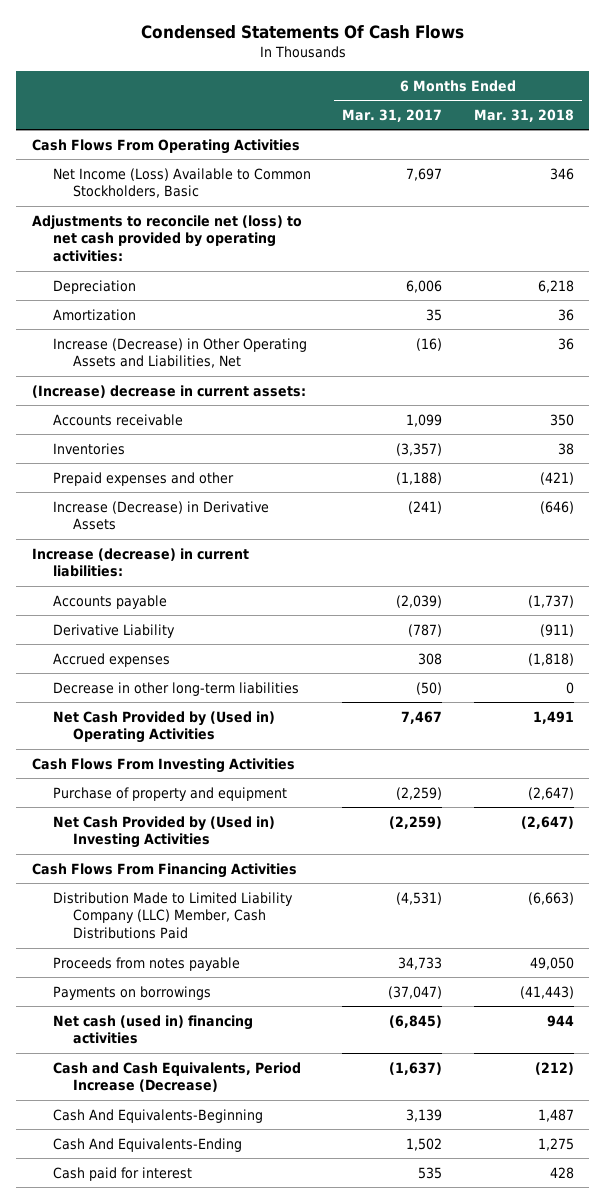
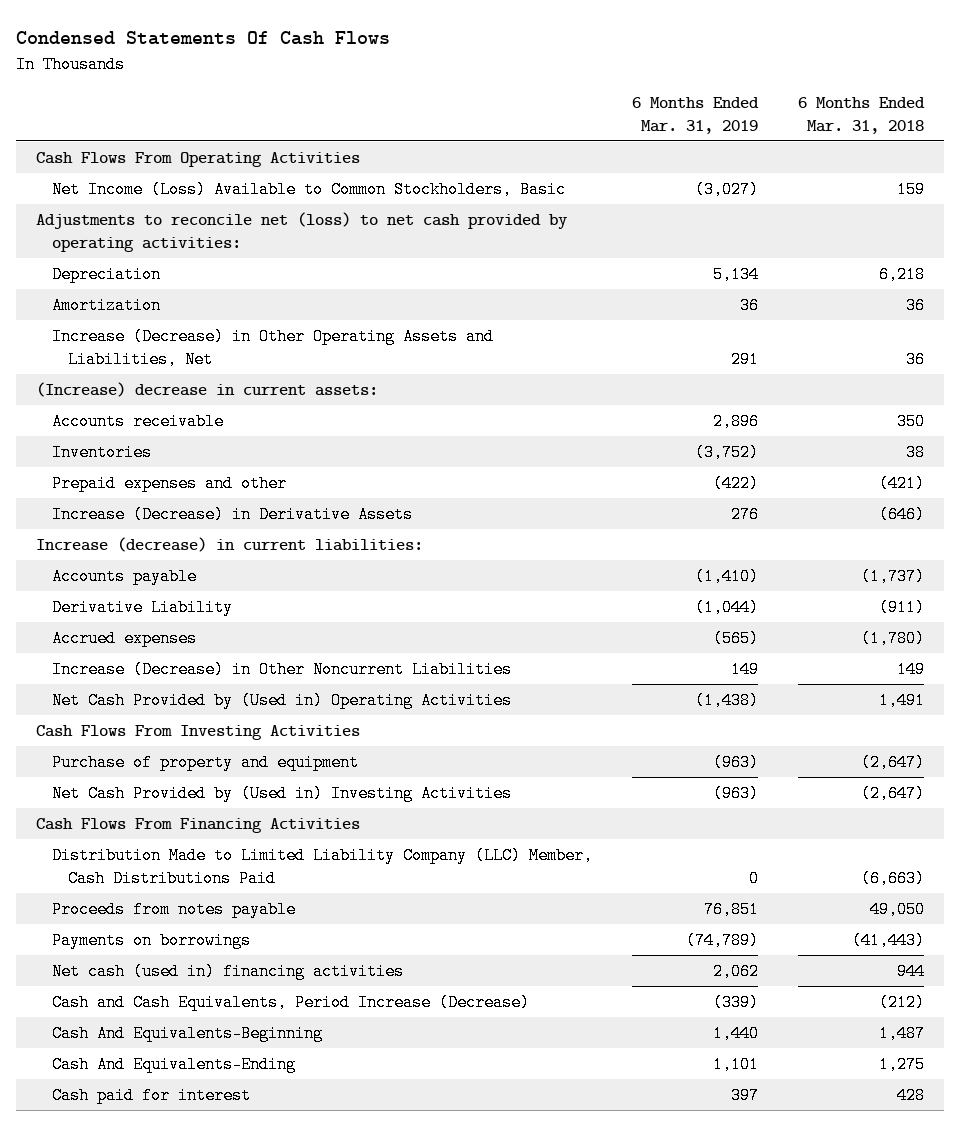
- | 6 Months Ended Mar. 31, 2017 | 6 Months Ended Mar. 31, 2018
+ | 6 Months Ended Mar. 31, 2019 | 6 Months Ended Mar. 31, 2018
- Net Income (Loss) Available to Common Stockholders, Basic | 7,697 | 346
+ Net Income (Loss) Available to Common Stockholders, Basic | (3,027) | 159
- Accrued expenses | 308 | (1,818)
- Decrease in other long-term liabilities | (50) | 0
+ Accrued expenses | (565) | (1,780)
+ Increase (Decrease) in Other Noncurrent Liabilities | 149 | 149

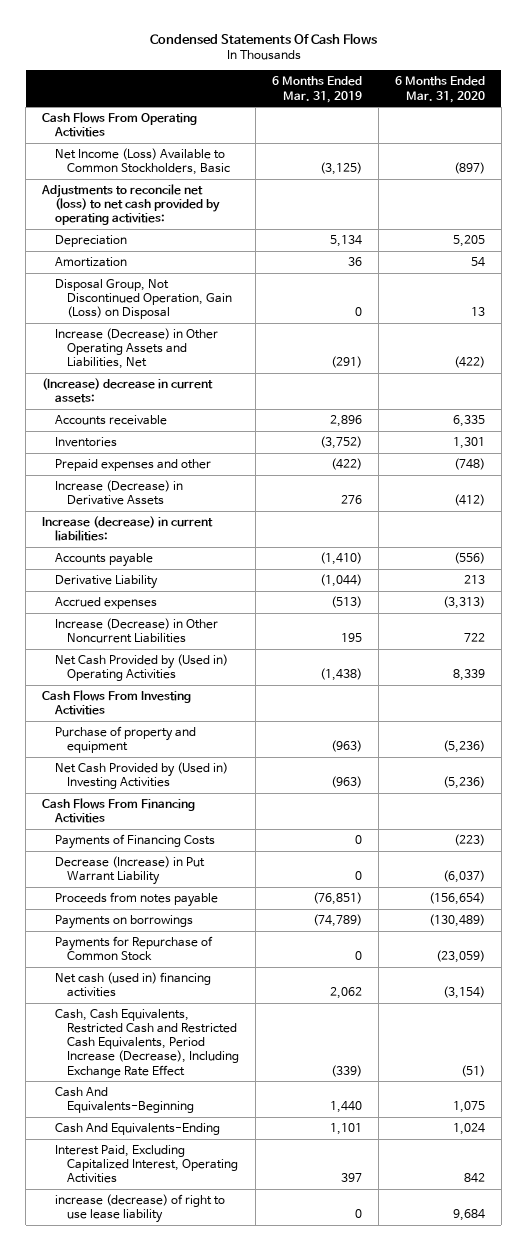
- | 6 Months Ended Mar. 31, 2019 | 6 Months Ended Mar. 31, 2018
+ | 6 Months Ended Mar. 31, 2019 | 6 Months Ended Mar. 31, 2020
- Net Income (Loss) Available to Common Stockholders, Basic | (3,027) | 159
+ Net Income (Loss) Available to Common Stockholders, Basic | (3,125) | (897)
- Increase (Decrease) in Other Operating Assets and Liabilities, Net | 291 | 36
+ Disposal Group, Not Discontinued Operation, Gain (Loss) on Disposal | 0 | 13
+ Increase (Decrease) in Other Operating Assets and Liabilities, Net | (291) | (422)
- Accrued expenses | (565) | (1,780)
- Increase (Decrease) in Other Noncurrent Liabilities | 149 | 149
+ Accrued expenses | (513) | (3,313)
+ Increase (Decrease) in Other Noncurrent Liabilities | 195 | 722
- Distribution Made to Limited Liability Company (LLC) Member, Cash Distributions Paid | 0 | (6,663)
- Proceeds from notes payable | 76,851 | 49,050
+ Payments of Financing Costs | 0 | (223)
+ Decrease (Increase) in Put Warrant Liability | 0 | (6,037)
+ Proceeds from notes payable | (76,851) | (156,654)
+ Payments for Repurchase of Common Stock | 0 | (23,059)
- Cash and Cash Equivalents, Period Increase (Decrease) | (339) | (212)
+ Cash, Cash Equivalents, Restricted Cash and Restricted Cash Equivalents, Period Increase (Decrease), Including Exchange Rate Effect | (339) | (51)
- Cash paid for interest | 397 | 428
+ Interest Paid, Excluding Capitalized Interest, Operating Activities | 397 | 842
+ increase (decrease) of right to use lease liability | 0 | 9,684

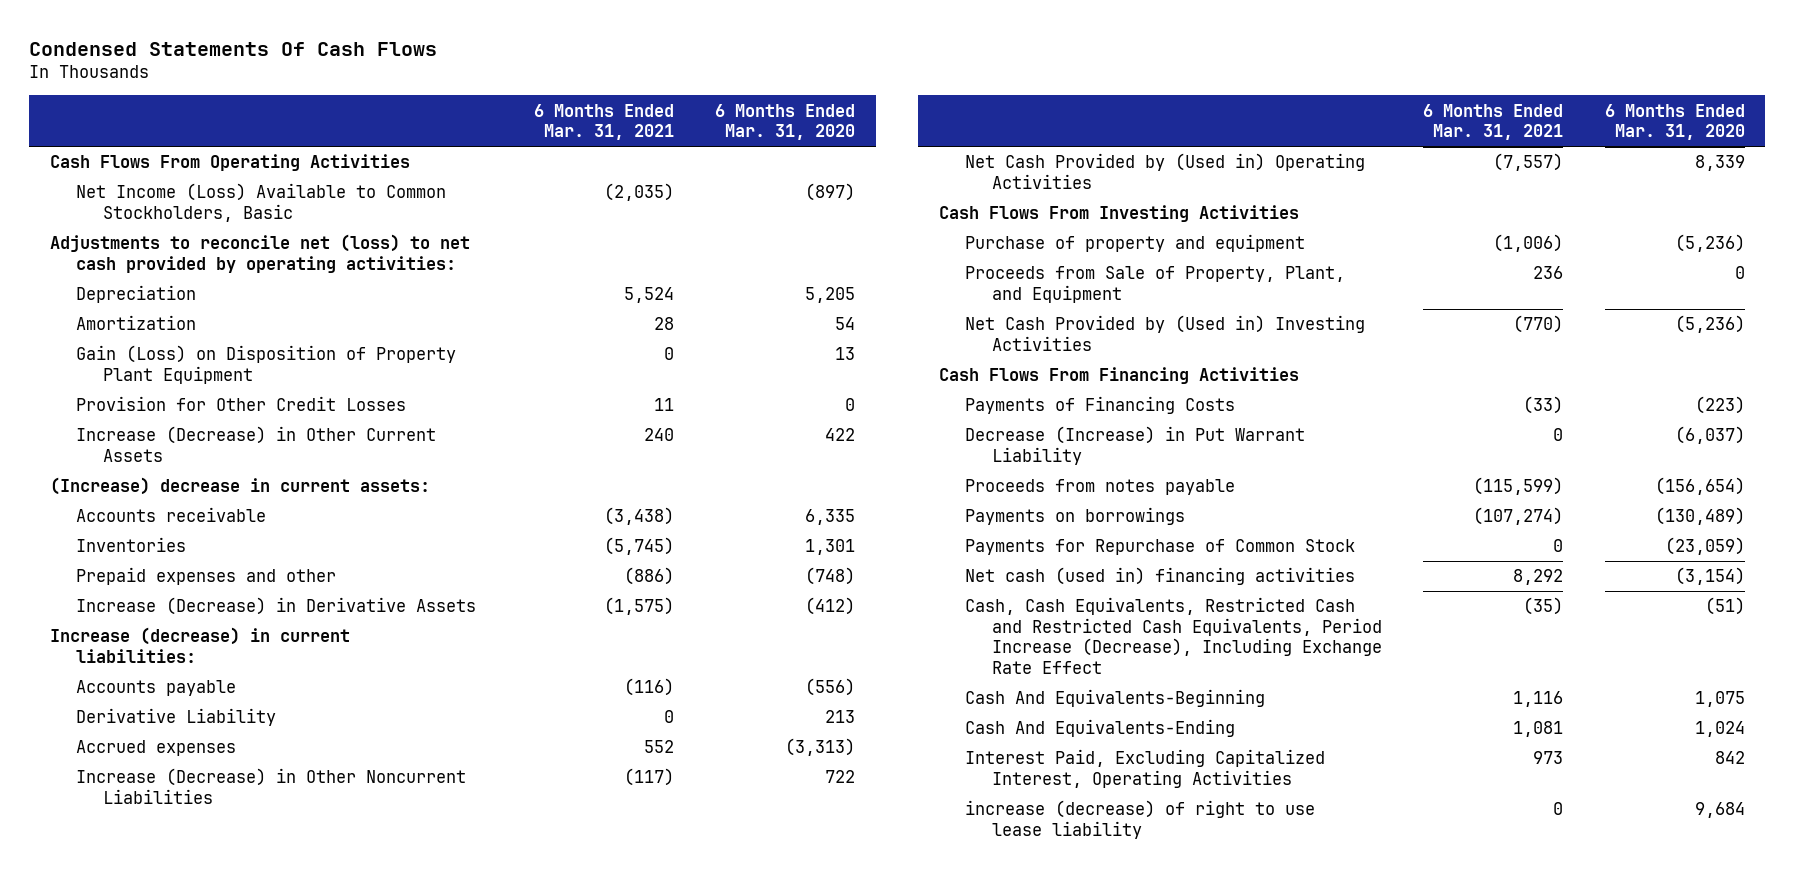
- | 6 Months Ended Mar. 31, 2019 | 6 Months Ended Mar. 31, 2020
+ | 6 Months Ended Mar. 31, 2021 | 6 Months Ended Mar. 31, 2020
- Disposal Group, Not Discontinued Operation, Gain (Loss) on Disposal | 0 | 13
- Increase (Decrease) in Other Operating Assets and Liabilities, Net | (291) | (422)
+ Gain (Loss) on Disposition of Property Plant Equipment | 0 | 13
+ Provision for Other Credit Losses | 11 | 0
+ Increase (Decrease) in Other Current Assets | 240 | 422
+ Proceeds from Sale of Property, Plant, and Equipment | 236 | 0

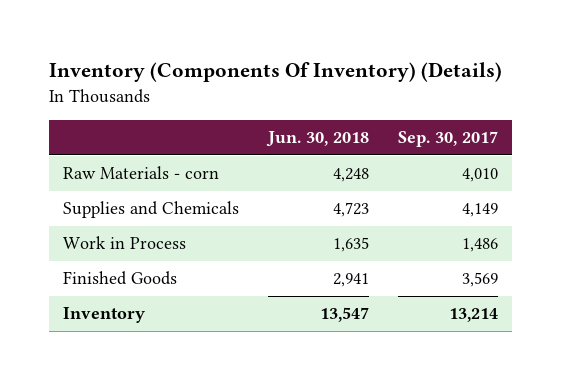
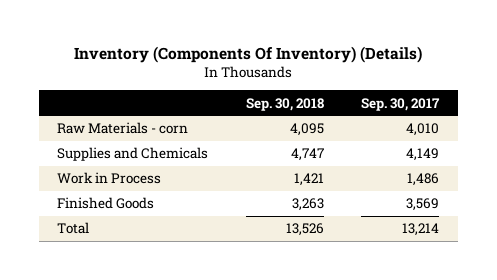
- | Jun. 30, 2018 | Sep. 30, 2017
+ | Sep. 30, 2018 | Sep. 30, 2017
- Inventory | 13,547 | 13,214
+ Total | 13,526 | 13,214

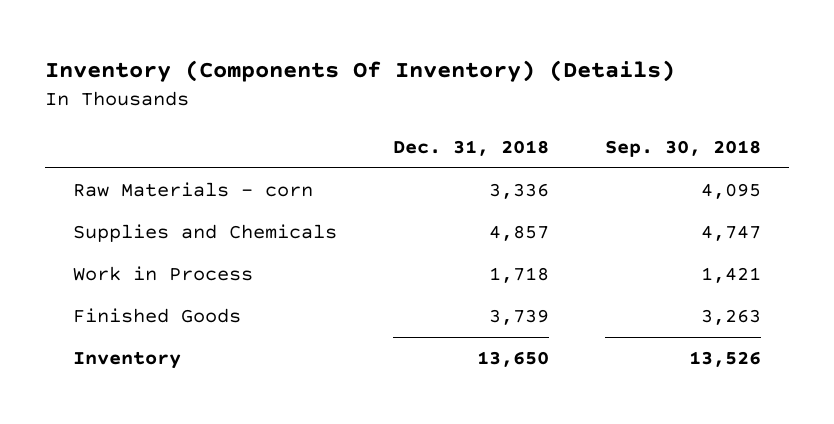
- | Sep. 30, 2018 | Sep. 30, 2017
+ | Dec. 31, 2018 | Sep. 30, 2018
- Total | 13,526 | 13,214
+ Inventory | 13,650 | 13,526

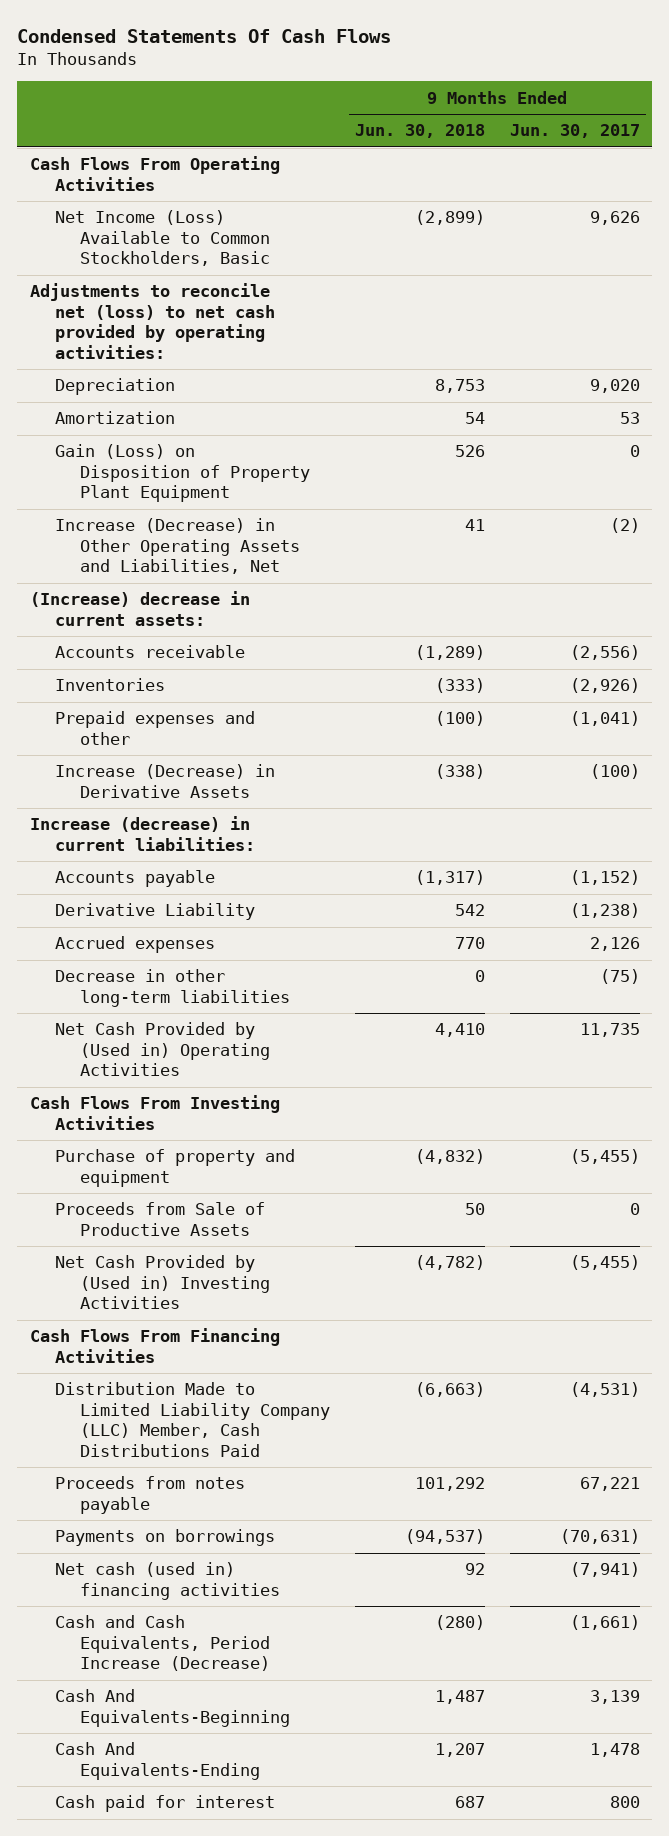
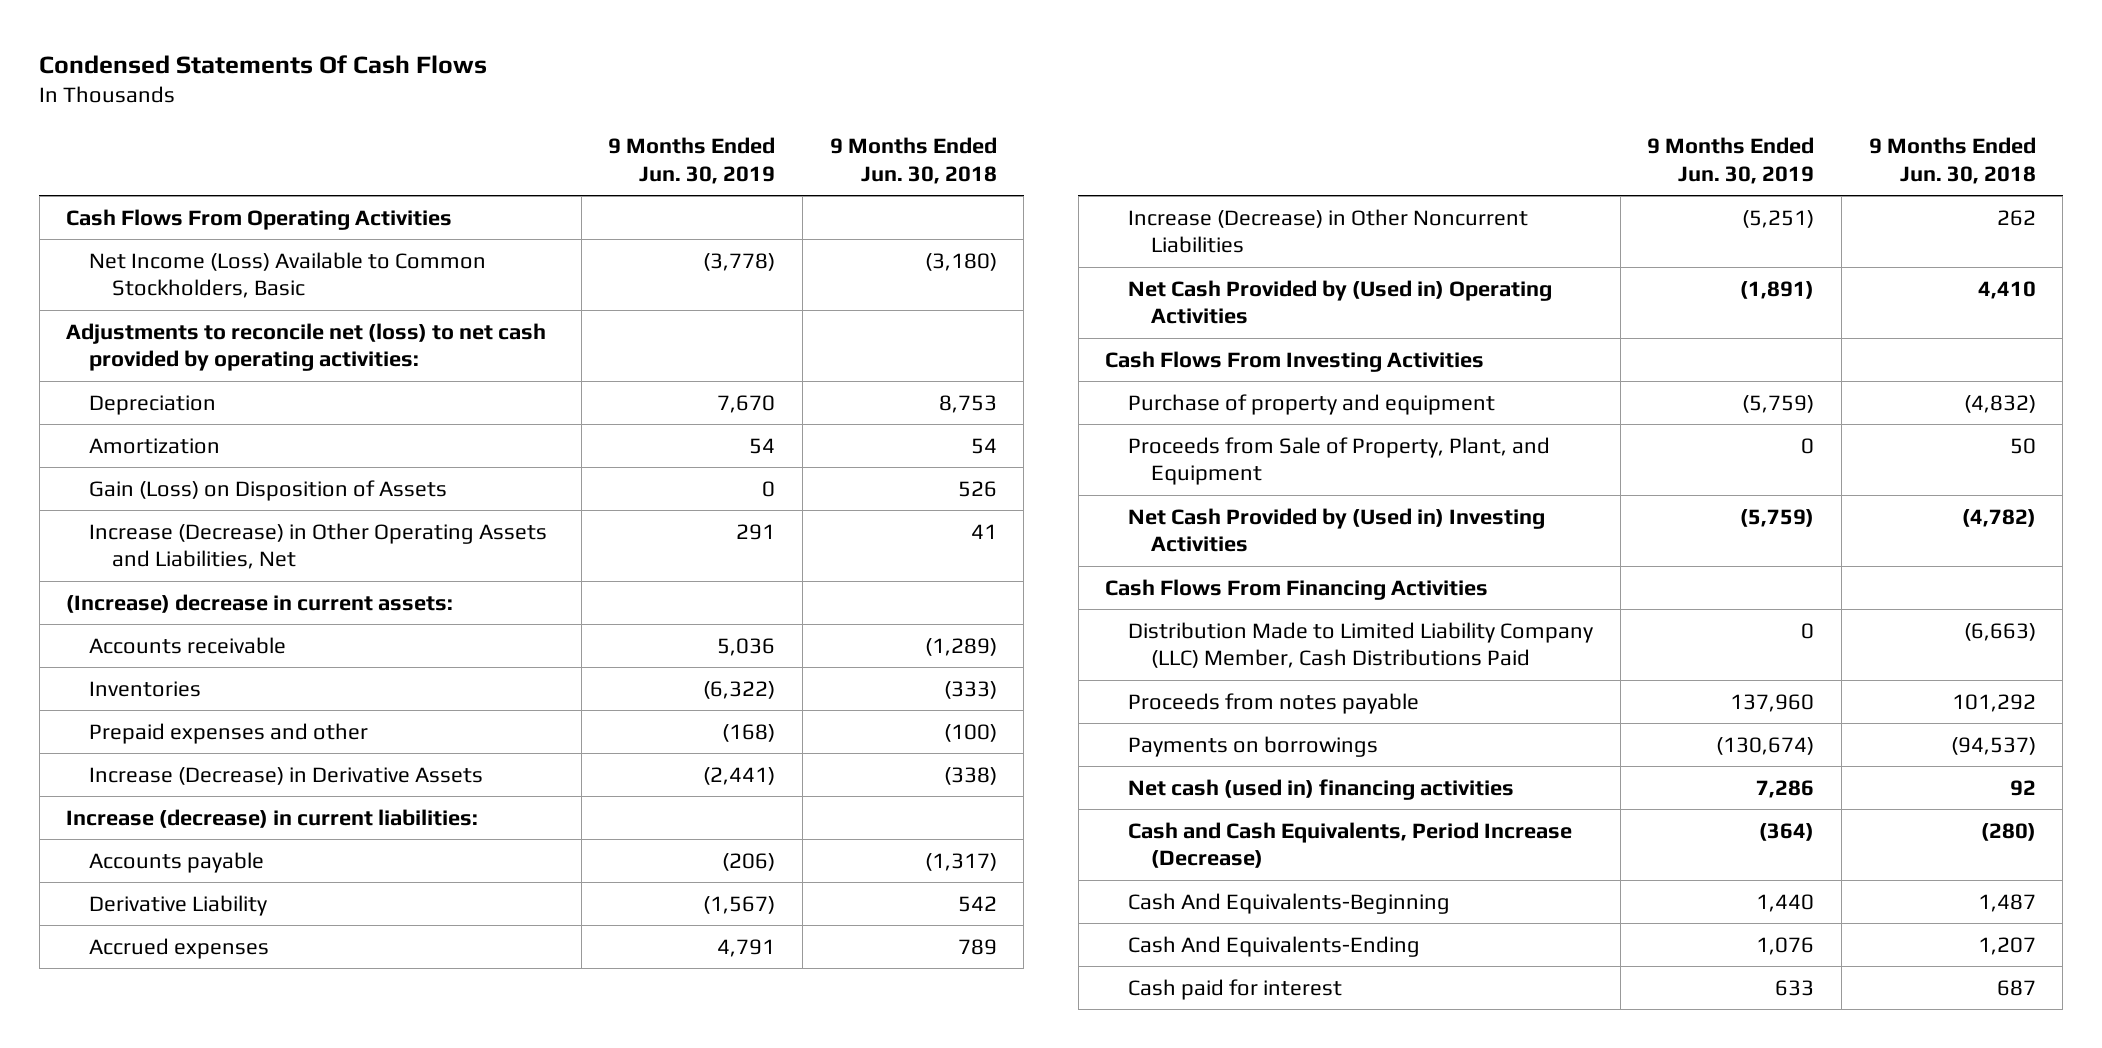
- | 9 Months Ended Jun. 30, 2018 | 9 Months Ended Jun. 30, 2017
+ | 9 Months Ended Jun. 30, 2019 | 9 Months Ended Jun. 30, 2018
- Net Income (Loss) Available to Common Stockholders, Basic | (2,899) | 9,626
+ Net Income (Loss) Available to Common Stockholders, Basic | (3,778) | (3,180)
- Gain (Loss) on Disposition of Property Plant Equipment | 526 | 0
+ Gain (Loss) on Disposition of Assets | 0 | 526
- Accrued expenses | 770 | 2,126
- Decrease in other long-term liabilities | 0 | (75)
+ Accrued expenses | 4,791 | 789
+ Increase (Decrease) in Other Noncurrent Liabilities | (5,251) | 262
- Proceeds from Sale of Productive Assets | 50 | 0
+ Proceeds from Sale of Property, Plant, and Equipment | 0 | 50

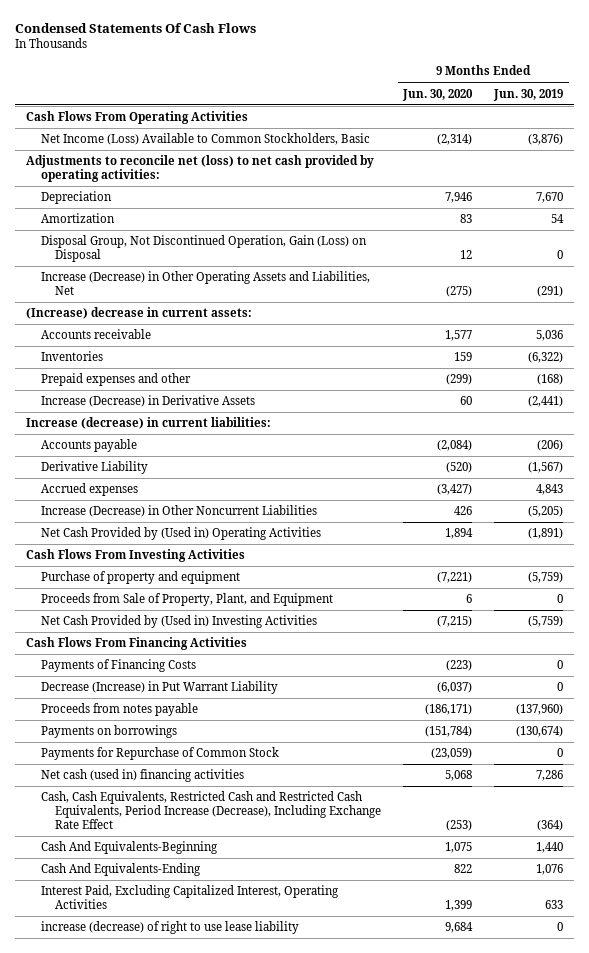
- | 9 Months Ended Jun. 30, 2019 | 9 Months Ended Jun. 30, 2018
+ | 9 Months Ended Jun. 30, 2020 | 9 Months Ended Jun. 30, 2019
- Net Income (Loss) Available to Common Stockholders, Basic | (3,778) | (3,180)
+ Net Income (Loss) Available to Common Stockholders, Basic | (2,314) | (3,876)
- Gain (Loss) on Disposition of Assets | 0 | 526
- Increase (Decrease) in Other Operating Assets and Liabilities, Net | 291 | 41
+ Disposal Group, Not Discontinued Operation, Gain (Loss) on Disposal | 12 | 0
+ Increase (Decrease) in Other Operating Assets and Liabilities, Net | (275) | (291)
- Accrued expenses | 4,791 | 789
- Increase (Decrease) in Other Noncurrent Liabilities | (5,251) | 262
+ Accrued expenses | (3,427) | 4,843
+ Increase (Decrease) in Other Noncurrent Liabilities | 426 | (5,205)
- Distribution Made to Limited Liability Company (LLC) Member, Cash Distributions Paid | 0 | (6,663)
- Proceeds from notes payable | 137,960 | 101,292
+ Payments of Financing Costs | (223) | 0
+ Decrease (Increase) in Put Warrant Liability | (6,037) | 0
+ Proceeds from notes payable | (186,171) | (137,960)
+ Payments for Repurchase of Common Stock | (23,059) | 0
- Cash and Cash Equivalents, Period Increase (Decrease) | (364) | (280)
+ Cash, Cash Equivalents, Restricted Cash and Restricted Cash Equivalents, Period Increase (Decrease), Including Exchange Rate Effect | (253) | (364)
- Cash paid for interest | 633 | 687
+ Interest Paid, Excluding Capitalized Interest, Operating Activities | 1,399 | 633
+ increase (decrease) of right to use lease liability | 9,684 | 0

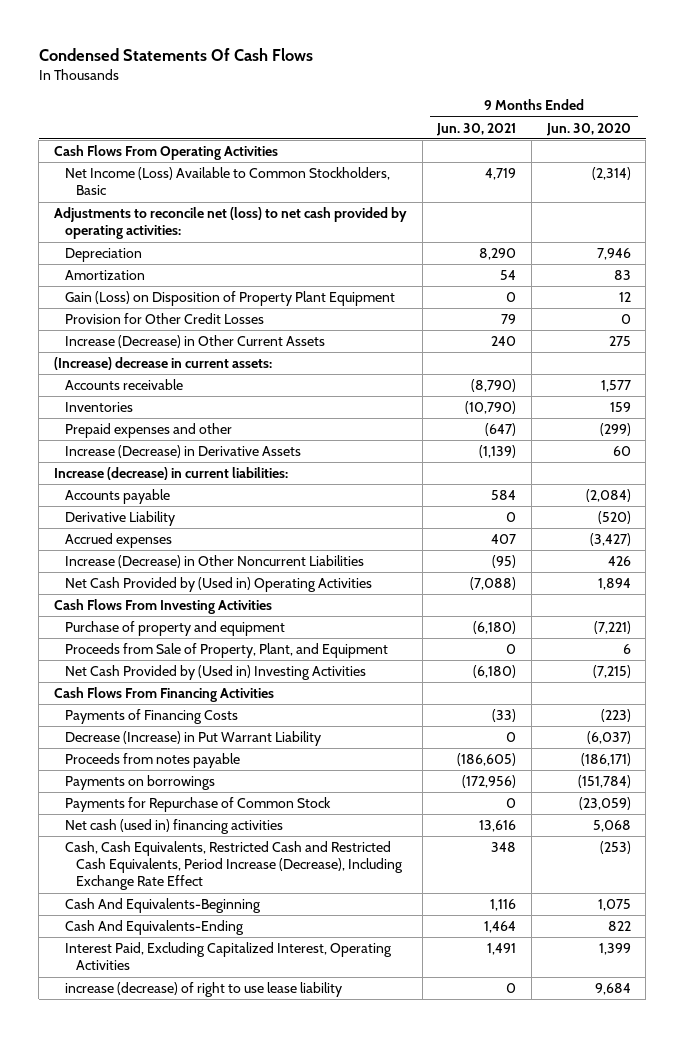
- | 9 Months Ended Jun. 30, 2020 | 9 Months Ended Jun. 30, 2019
+ | 9 Months Ended Jun. 30, 2021 | 9 Months Ended Jun. 30, 2020
- Disposal Group, Not Discontinued Operation, Gain (Loss) on Disposal | 12 | 0
- Increase (Decrease) in Other Operating Assets and Liabilities, Net | (275) | (291)
+ Gain (Loss) on Disposition of Property Plant Equipment | 0 | 12
+ Provision for Other Credit Losses | 79 | 0
+ Increase (Decrease) in Other Current Assets | 240 | 275

